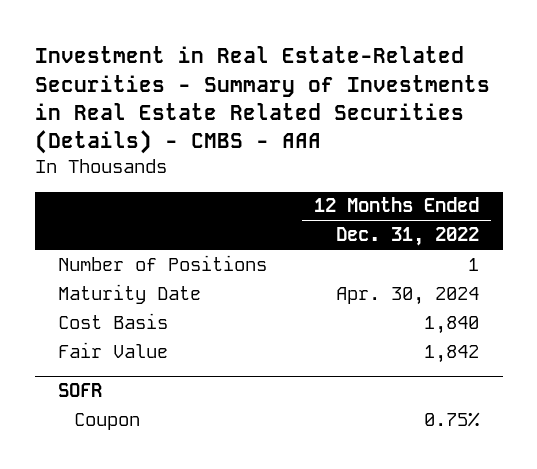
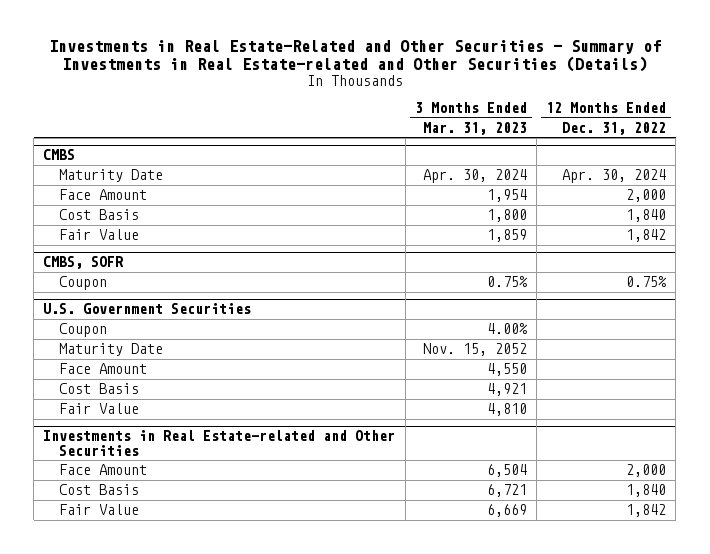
- Investment in Real Estate-Related Securities - Summary of Investments in Real Estate Related Securities (Details) - CMBS - AAA
+ Investments in Real Estate-Related and Other Securities - Summary of Investments in Real Estate-related and Other Securities (Details)
- | 12 Months Ended Dec. 31, 2022
+ | 3 Months Ended Mar. 31, 2023 | 12 Months Ended Dec. 31, 2022
- Number of Positions | 1
+ CMBS
+ Face Amount | 1,954 | 2,000
- SOFR
+ CMBS, SOFR
+ U.S. Government Securities
+ Coupon | 4.00% |
+ Maturity Date | Nov. 15, 2052 |
+ Face Amount | 4,550 |
+ Cost Basis | 4,921 |
+ Fair Value | 4,810 |
+ Investments in Real Estate-related and Other Securities
+ Face Amount | 6,504 | 2,000
+ Cost Basis | 6,721 | 1,840
+ Fair Value | 6,669 | 1,842

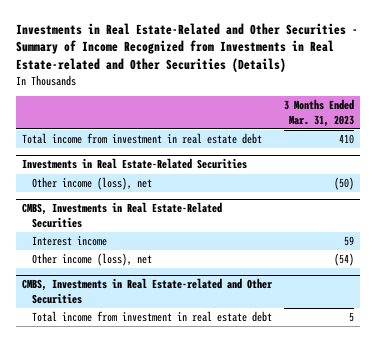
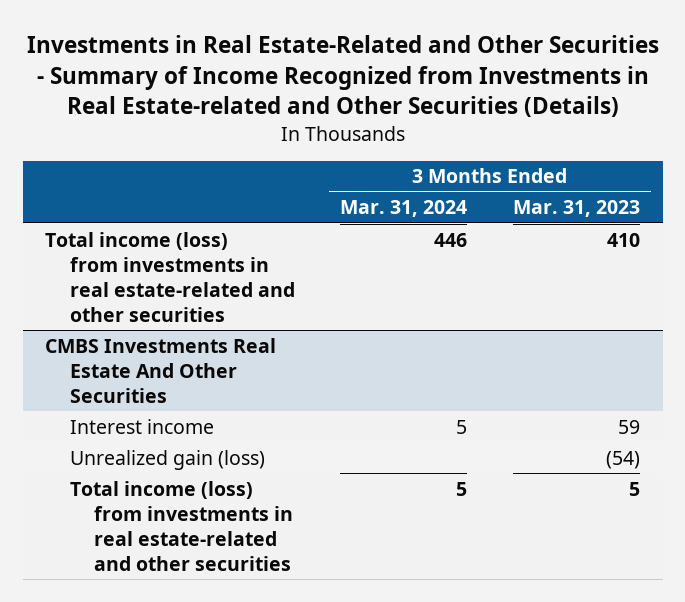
- | 3 Months Ended Mar. 31, 2023
+ | 3 Months Ended Mar. 31, 2024 | 3 Months Ended Mar. 31, 2023
- Total income from investment in real estate debt | 410
- Investments in Real Estate-Related Securities
- Other income (loss), net | (50)
- CMBS, Investments in Real Estate-Related Securities
+ Total income (loss) from investments in real estate-related and other securities | 446 | 410
+ CMBS Investments Real Estate And Other Securities
- Other income (loss), net | (54)
- CMBS, Investments in Real Estate-related and Other Securities
- Total income from investment in real estate debt | 5
+ Unrealized gain (loss) | | (54)
+ Total income (loss) from investments in real estate-related and other securities | 5 | 5

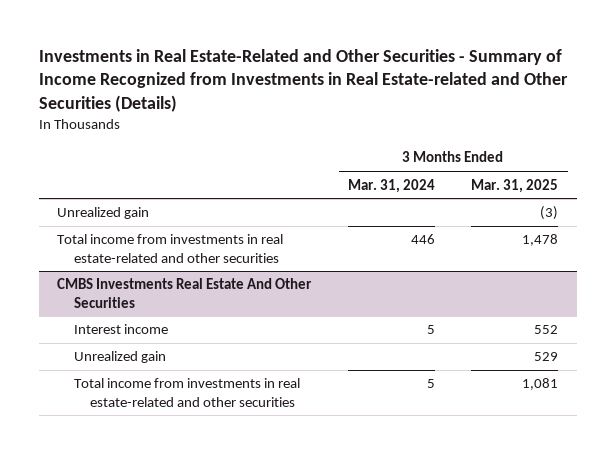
- | 3 Months Ended Mar. 31, 2024 | 3 Months Ended Mar. 31, 2023
+ | 3 Months Ended Mar. 31, 2024 | 3 Months Ended Mar. 31, 2025
- Total income (loss) from investments in real estate-related and other securities | 446 | 410
+ Unrealized gain | | (3)
+ Total income from investments in real estate-related and other securities | 446 | 1,478
@ CMBS Investments Real Estate And Other Securities
- Unrealized gain (loss) | | (54)
- Total income (loss) from investments in real estate-related and other securities | 5 | 5
+ Unrealized gain | | 529
+ Total income from investments in real estate-related and other securities | 5 | 1,081

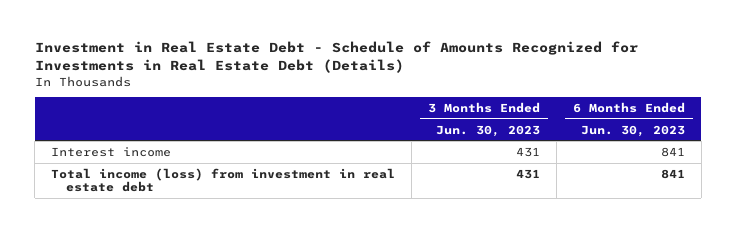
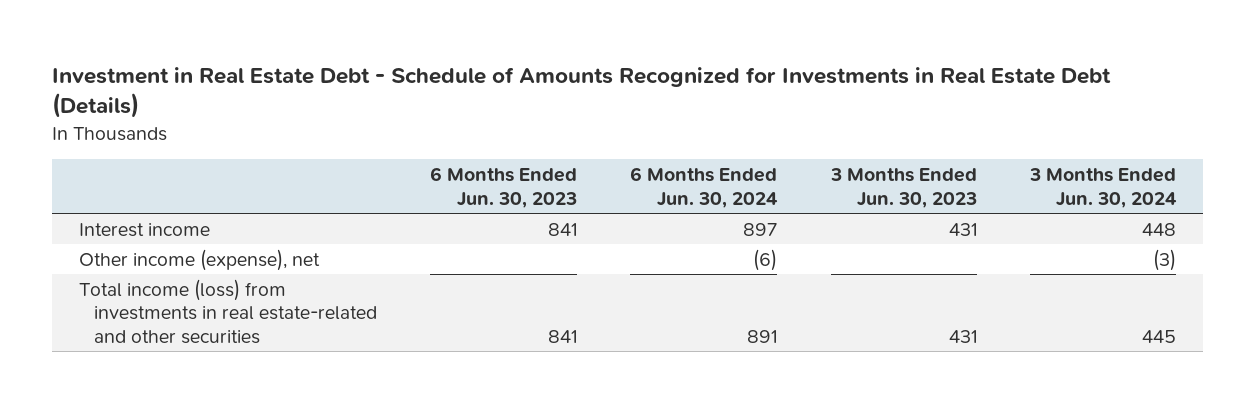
- | 3 Months Ended Jun. 30, 2023 | 6 Months Ended Jun. 30, 2023
+ | 6 Months Ended Jun. 30, 2023 | 6 Months Ended Jun. 30, 2024 | 3 Months Ended Jun. 30, 2023 | 3 Months Ended Jun. 30, 2024
- Total income (loss) from investment in real estate debt | 431 | 841
+ Other income (expense), net | | (6) | | (3)
+ Total income (loss) from investments in real estate-related and other securities | 841 | 891 | 431 | 445

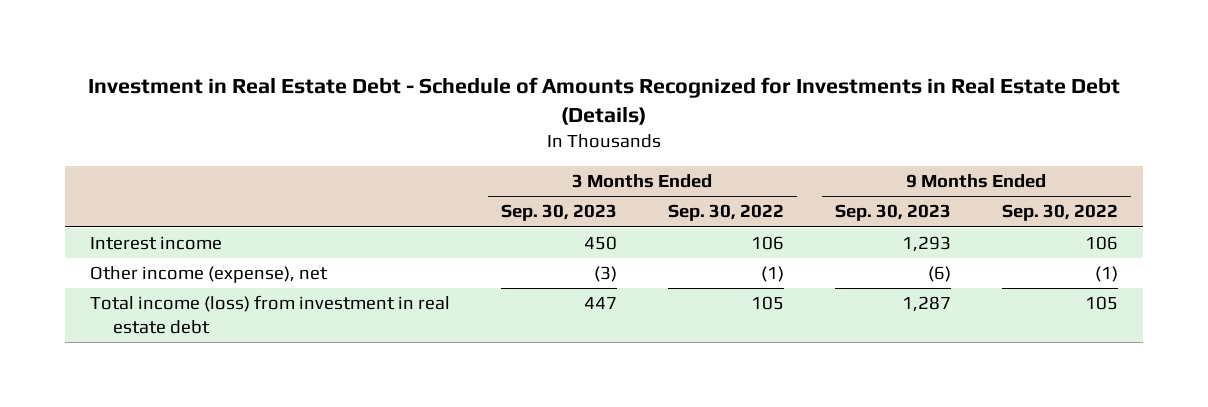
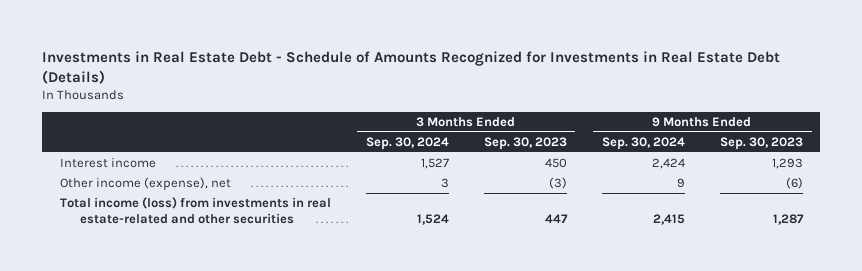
- Investment in Real Estate Debt - Schedule of Amounts Recognized for Investments in Real Estate Debt (Details)
+ Investments in Real Estate Debt - Schedule of Amounts Recognized for Investments in Real Estate Debt (Details)
- | 3 Months Ended Sep. 30, 2023 | 3 Months Ended Sep. 30, 2022 | 9 Months Ended Sep. 30, 2023 | 9 Months Ended Sep. 30, 2022
+ | 3 Months Ended Sep. 30, 2024 | 3 Months Ended Sep. 30, 2023 | 9 Months Ended Sep. 30, 2024 | 9 Months Ended Sep. 30, 2023
- Total income (loss) from investment in real estate debt | 447 | 105 | 1,287 | 105
+ Total income (loss) from investments in real estate-related and other securities | 1,524 | 447 | 2,415 | 1,287

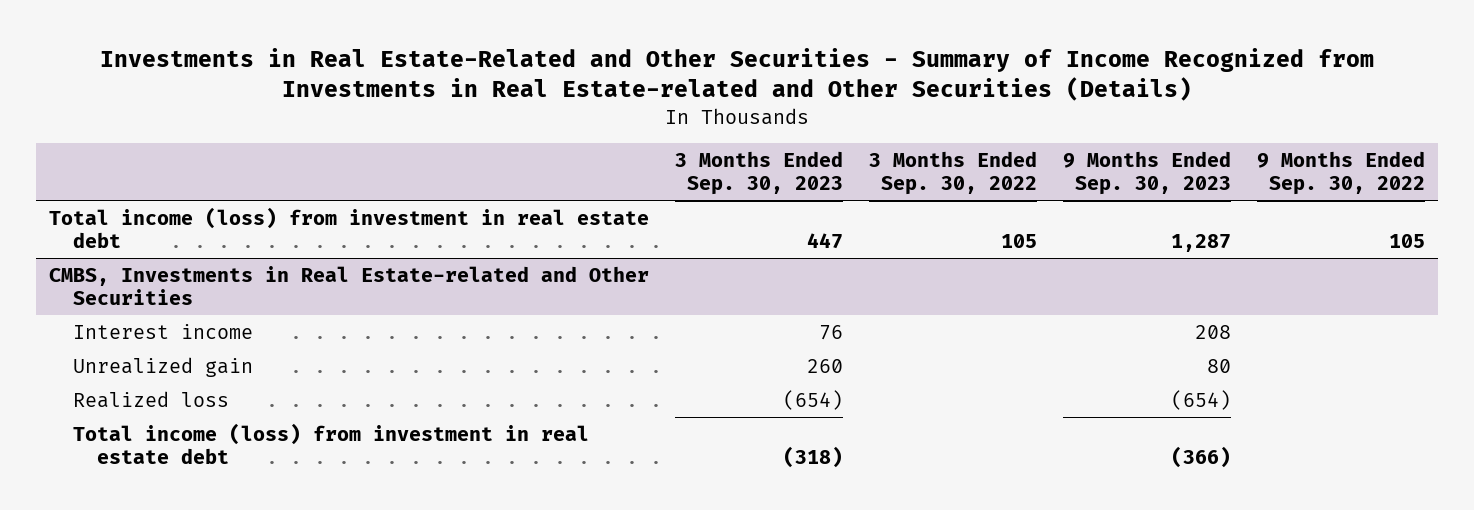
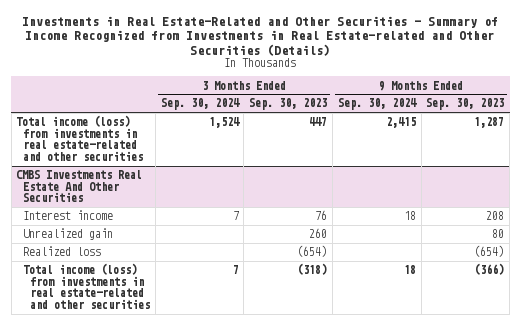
- | 3 Months Ended Sep. 30, 2023 | 3 Months Ended Sep. 30, 2022 | 9 Months Ended Sep. 30, 2023 | 9 Months Ended Sep. 30, 2022
+ | 3 Months Ended Sep. 30, 2024 | 3 Months Ended Sep. 30, 2023 | 9 Months Ended Sep. 30, 2024 | 9 Months Ended Sep. 30, 2023
- Total income (loss) from investment in real estate debt | 447 | 105 | 1,287 | 105
- CMBS, Investments in Real Estate-related and Other Securities
+ Total income (loss) from investments in real estate-related and other securities | 1,524 | 447 | 2,415 | 1,287
+ CMBS Investments Real Estate And Other Securities
- Total income (loss) from investment in real estate debt | (318) | | (366) |
+ Total income (loss) from investments in real estate-related and other securities | 7 | (318) | 18 | (366)

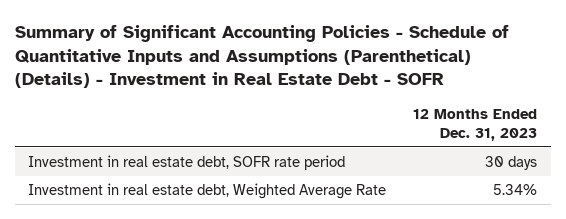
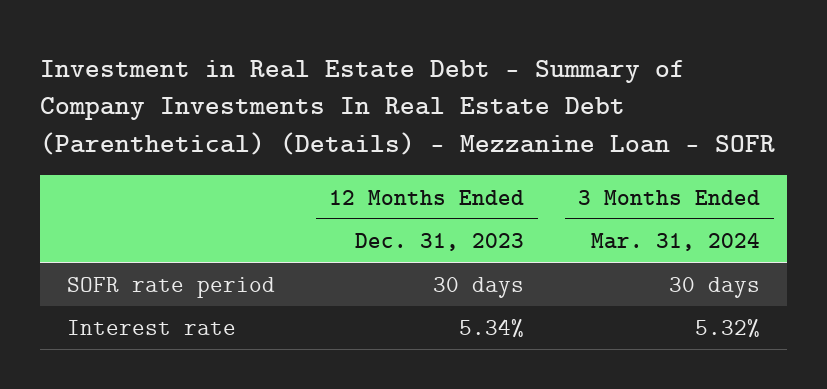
- Summary of Significant Accounting Policies - Schedule of Quantitative Inputs and Assumptions (Parenthetical) (Details) - Investment in Real Estate Debt - SOFR
+ Investment in Real Estate Debt - Summary of Company Investments In Real Estate Debt (Parenthetical) (Details) - Mezzanine Loan - SOFR
- | 12 Months Ended Dec. 31, 2023
+ | 12 Months Ended Dec. 31, 2023 | 3 Months Ended Mar. 31, 2024
- Investment in real estate debt, SOFR rate period | 30 days
- Investment in real estate debt, Weighted Average Rate | 5.34%
+ SOFR rate period | 30 days | 30 days
+ Interest rate | 5.34% | 5.32%

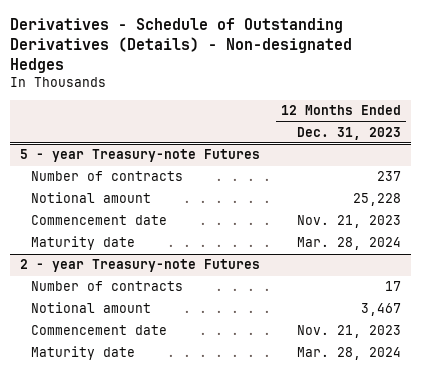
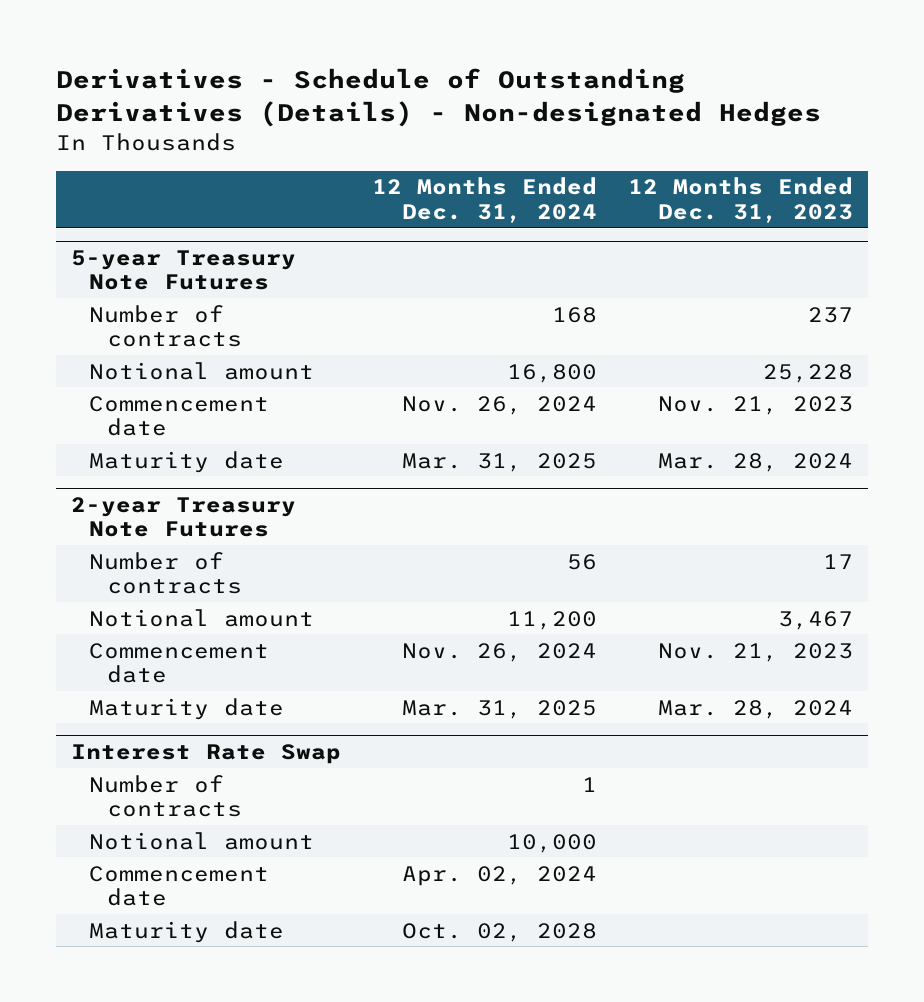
- | 12 Months Ended Dec. 31, 2023
+ | 12 Months Ended Dec. 31, 2024 | 12 Months Ended Dec. 31, 2023
- 5 - year Treasury-note Futures
+ 5-year Treasury Note Futures
- 2 - year Treasury-note Futures
+ 2-year Treasury Note Futures
+ Interest Rate Swap
+ Number of contracts | 1 |
+ Notional amount | 10,000 |
+ Commencement date | Apr. 02, 2024 |
+ Maturity date | Oct. 02, 2028 |

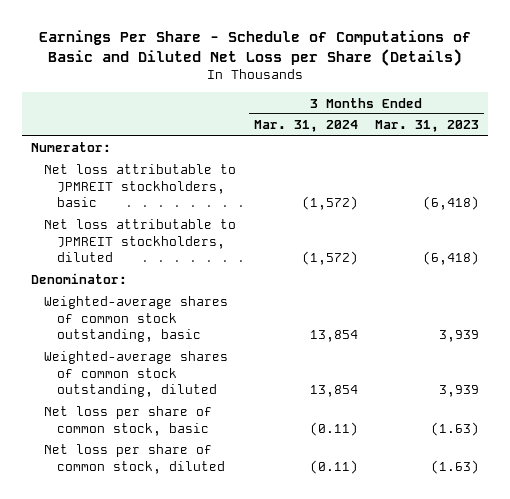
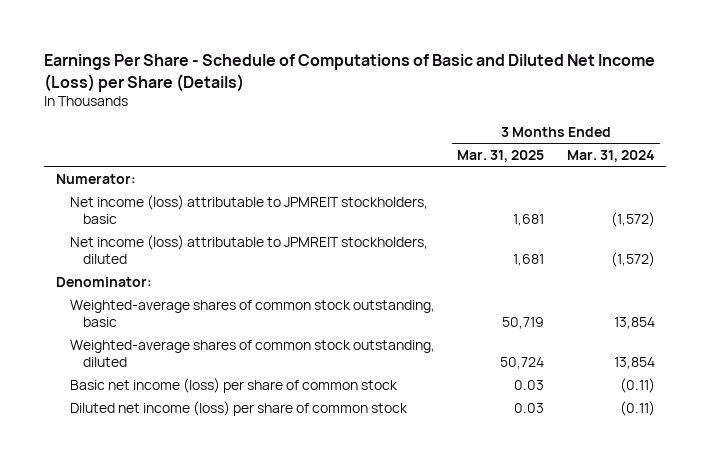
- Earnings Per Share - Schedule of Computations of Basic and Diluted Net Loss per Share (Details)
+ Earnings Per Share - Schedule of Computations of Basic and Diluted Net Income (Loss) per Share (Details)
- | 3 Months Ended Mar. 31, 2024 | 3 Months Ended Mar. 31, 2023
+ | 3 Months Ended Mar. 31, 2025 | 3 Months Ended Mar. 31, 2024
- Net loss attributable to JPMREIT stockholders, basic | (1,572) | (6,418)
- Net loss attributable to JPMREIT stockholders, diluted | (1,572) | (6,418)
+ Net income (loss) attributable to JPMREIT stockholders, basic | 1,681 | (1,572)
+ Net income (loss) attributable to JPMREIT stockholders, diluted | 1,681 | (1,572)
- Net loss per share of common stock, basic | (0.11) | (1.63)
- Net loss per share of common stock, diluted | (0.11) | (1.63)
+ Basic net income (loss) per share of common stock | 0.03 | (0.11)
+ Diluted net income (loss) per share of common stock | 0.03 | (0.11)

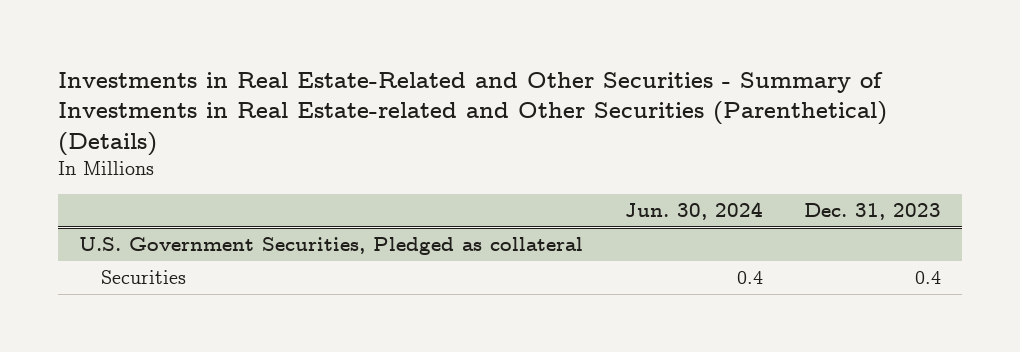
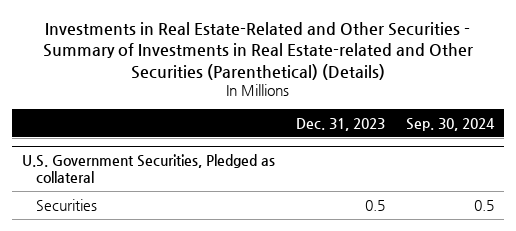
- | Jun. 30, 2024 | Dec. 31, 2023
+ | Dec. 31, 2023 | Sep. 30, 2024
@ U.S. Government Securities, Pledged as collateral
- Securities | 0.4 | 0.4
+ Securities | 0.5 | 0.5

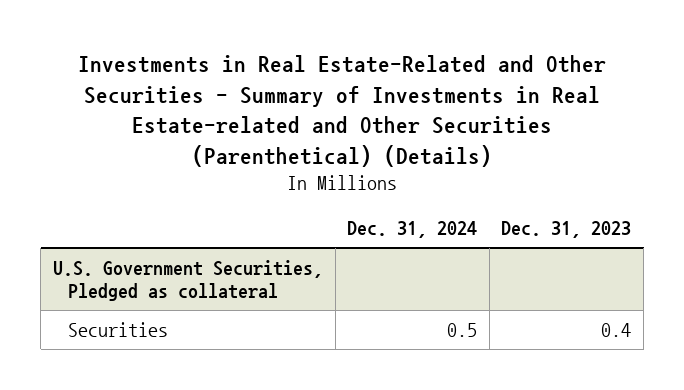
- | Dec. 31, 2023 | Sep. 30, 2024
+ | Dec. 31, 2024 | Dec. 31, 2023
@ U.S. Government Securities, Pledged as collateral
- Securities | 0.5 | 0.5
+ Securities | 0.5 | 0.4

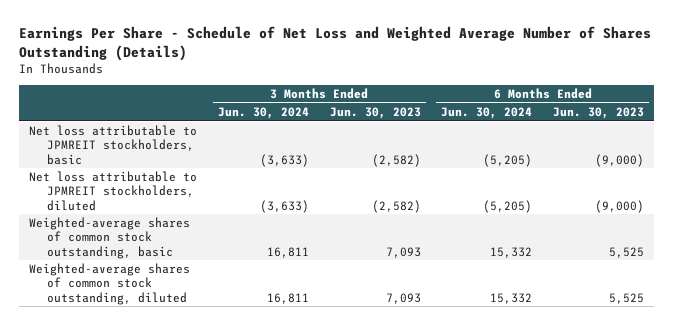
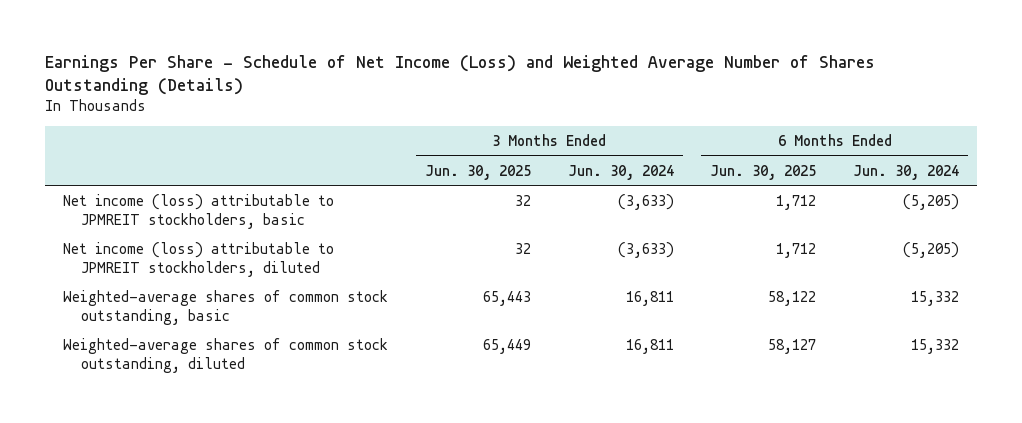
- Earnings Per Share - Schedule of Net Loss and Weighted Average Number of Shares Outstanding (Details)
+ Earnings Per Share - Schedule of Net Income (Loss) and Weighted Average Number of Shares Outstanding (Details)
- | 3 Months Ended Jun. 30, 2024 | 3 Months Ended Jun. 30, 2023 | 6 Months Ended Jun. 30, 2024 | 6 Months Ended Jun. 30, 2023
+ | 3 Months Ended Jun. 30, 2025 | 3 Months Ended Jun. 30, 2024 | 6 Months Ended Jun. 30, 2025 | 6 Months Ended Jun. 30, 2024
- Net loss attributable to JPMREIT stockholders, basic | (3,633) | (2,582) | (5,205) | (9,000)
- Net loss attributable to JPMREIT stockholders, diluted | (3,633) | (2,582) | (5,205) | (9,000)
+ Net income (loss) attributable to JPMREIT stockholders, basic | 32 | (3,633) | 1,712 | (5,205)
+ Net income (loss) attributable to JPMREIT stockholders, diluted | 32 | (3,633) | 1,712 | (5,205)

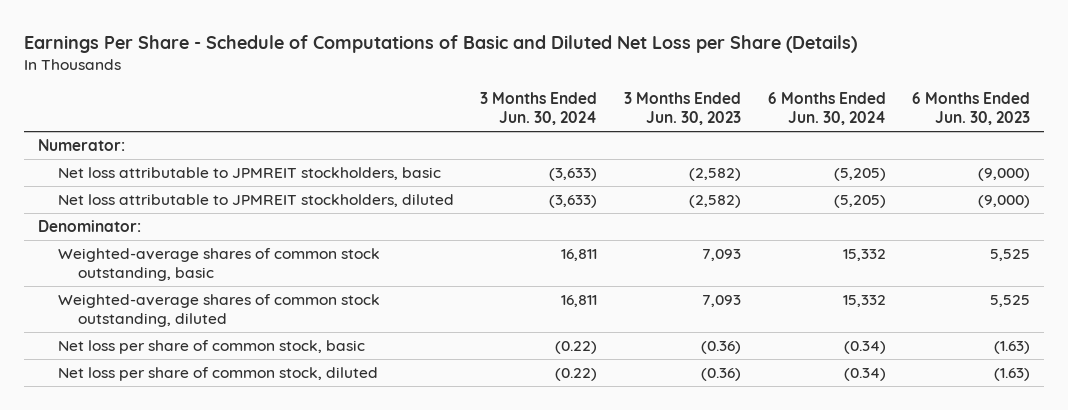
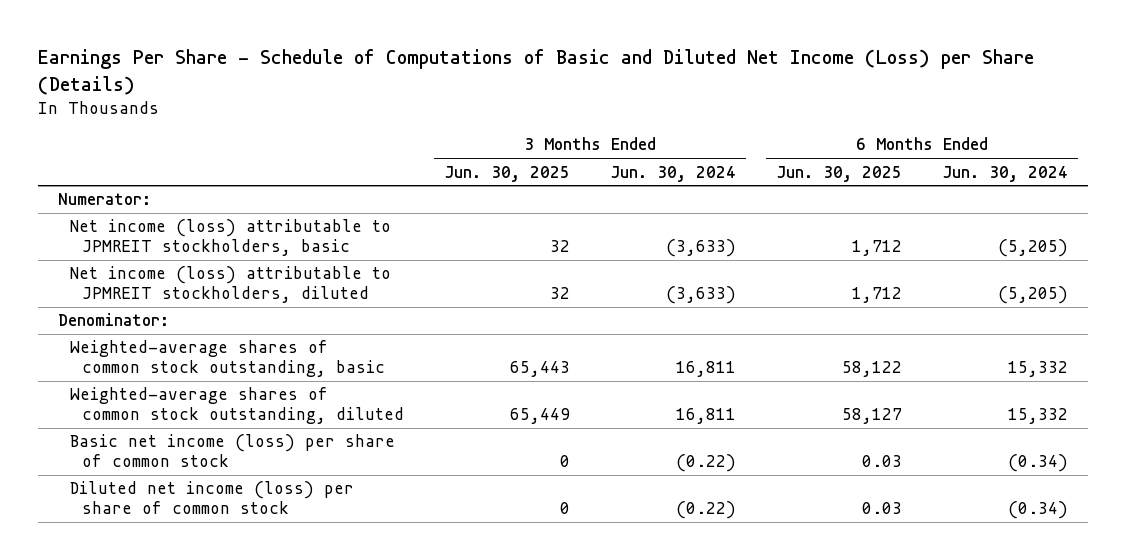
- Earnings Per Share - Schedule of Computations of Basic and Diluted Net Loss per Share (Details)
+ Earnings Per Share - Schedule of Computations of Basic and Diluted Net Income (Loss) per Share (Details)
- | 3 Months Ended Jun. 30, 2024 | 3 Months Ended Jun. 30, 2023 | 6 Months Ended Jun. 30, 2024 | 6 Months Ended Jun. 30, 2023
+ | 3 Months Ended Jun. 30, 2025 | 3 Months Ended Jun. 30, 2024 | 6 Months Ended Jun. 30, 2025 | 6 Months Ended Jun. 30, 2024
- Net loss attributable to JPMREIT stockholders, basic | (3,633) | (2,582) | (5,205) | (9,000)
- Net loss attributable to JPMREIT stockholders, diluted | (3,633) | (2,582) | (5,205) | (9,000)
+ Net income (loss) attributable to JPMREIT stockholders, basic | 32 | (3,633) | 1,712 | (5,205)
+ Net income (loss) attributable to JPMREIT stockholders, diluted | 32 | (3,633) | 1,712 | (5,205)
- Net loss per share of common stock, basic | (0.22) | (0.36) | (0.34) | (1.63)
- Net loss per share of common stock, diluted | (0.22) | (0.36) | (0.34) | (1.63)
+ Basic net income (loss) per share of common stock | 0 | (0.22) | 0.03 | (0.34)
+ Diluted net income (loss) per share of common stock | 0 | (0.22) | 0.03 | (0.34)

